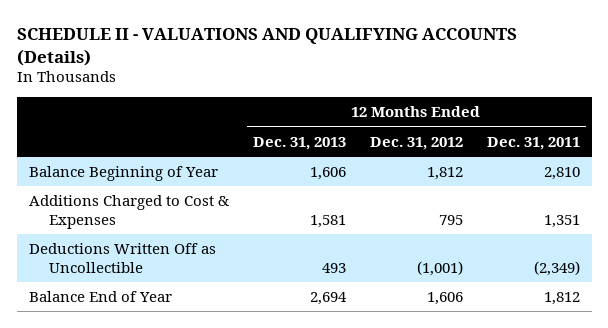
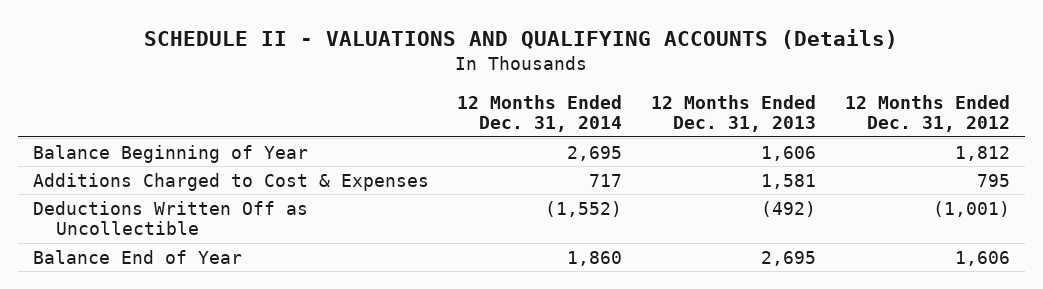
- | 12 Months Ended Dec. 31, 2013 | 12 Months Ended Dec. 31, 2012 | 12 Months Ended Dec. 31, 2011
+ | 12 Months Ended Dec. 31, 2014 | 12 Months Ended Dec. 31, 2013 | 12 Months Ended Dec. 31, 2012
- Deductions Written Off as Uncollectible | 493 | (1,001) | (2,349)
- Balance End of Year | 2,694 | 1,606 | 1,812
+ Deductions Written Off as Uncollectible | (1,552) | (492) | (1,001)
+ Balance End of Year | 1,860 | 2,695 | 1,606

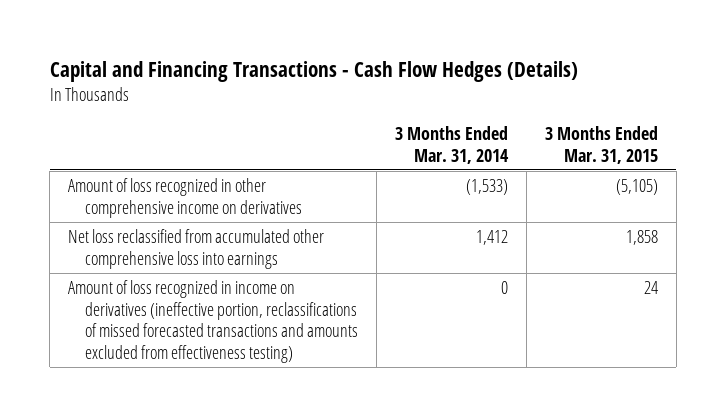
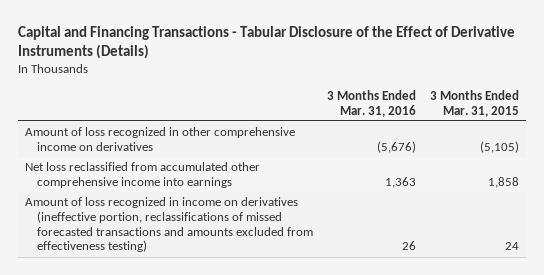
- Capital and Financing Transactions - Cash Flow Hedges (Details)
+ Capital and Financing Transactions - Tabular Disclosure of the Effect of Derivative Instruments (Details)
- | 3 Months Ended Mar. 31, 2014 | 3 Months Ended Mar. 31, 2015
+ | 3 Months Ended Mar. 31, 2016 | 3 Months Ended Mar. 31, 2015
- Net loss reclassified from accumulated other comprehensive loss into earnings | 1,412 | 1,858
+ Net loss reclassified from accumulated other comprehensive income into earnings | 1,363 | 1,858

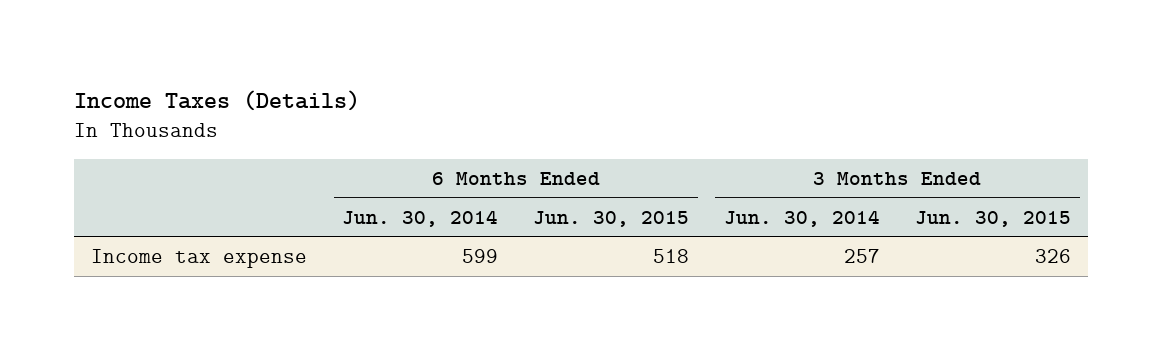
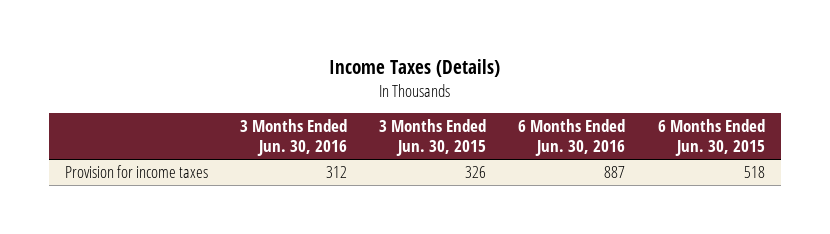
- | 6 Months Ended Jun. 30, 2014 | 6 Months Ended Jun. 30, 2015 | 3 Months Ended Jun. 30, 2014 | 3 Months Ended Jun. 30, 2015
+ | 3 Months Ended Jun. 30, 2016 | 3 Months Ended Jun. 30, 2015 | 6 Months Ended Jun. 30, 2016 | 6 Months Ended Jun. 30, 2015
- Income tax expense | 599 | 518 | 257 | 326
+ Provision for income taxes | 312 | 326 | 887 | 518

